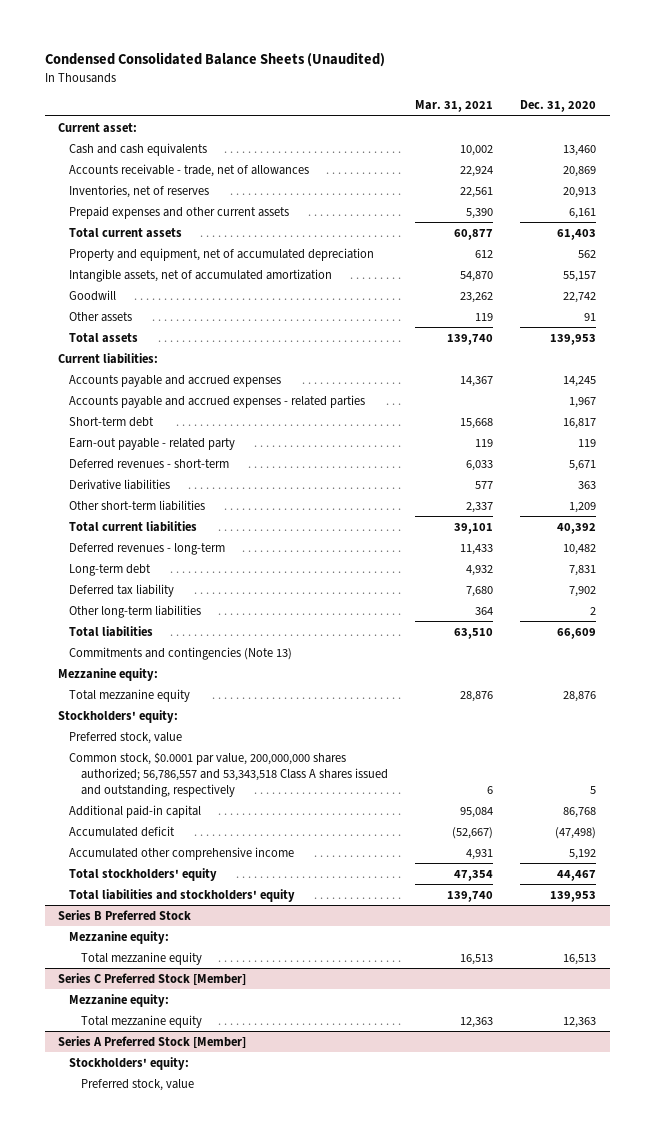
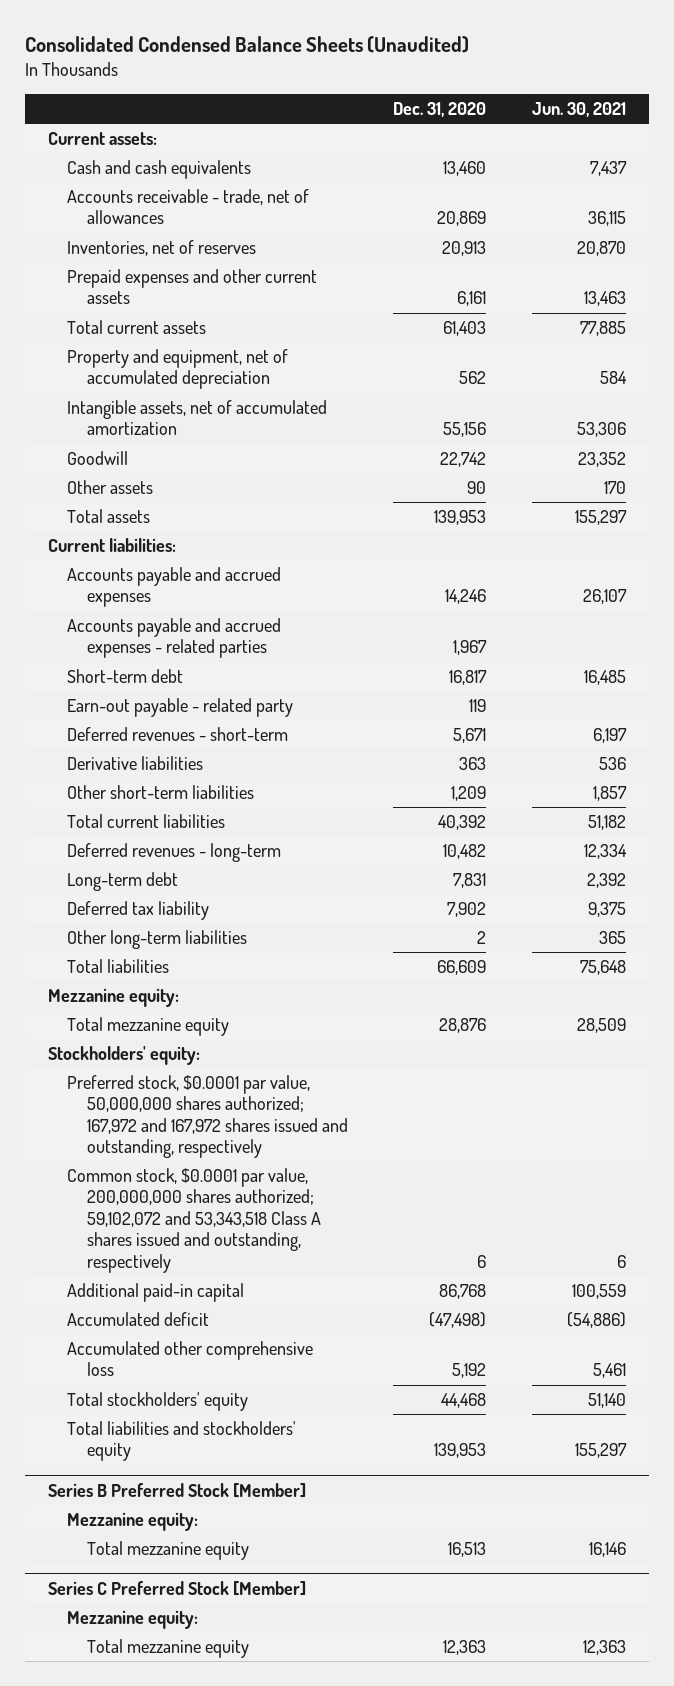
- Condensed Consolidated Balance Sheets (Unaudited)
+ Consolidated Condensed Balance Sheets (Unaudited)
- | Mar. 31, 2021 | Dec. 31, 2020
+ | Dec. 31, 2020 | Jun. 30, 2021
- Current asset:
+ Current assets:
- Intangible assets, net of accumulated amortization | 54,870 | 55,157
+ Intangible assets, net of accumulated amortization | 55,156 | 53,306
- Other assets | 119 | 91
+ Other assets | 90 | 170
- Accounts payable and accrued expenses | 14,367 | 14,245
+ Accounts payable and accrued expenses | 14,246 | 26,107
- Commitments and contingencies (Note 13)
- Preferred stock, value
- Common stock, $0.0001 par value, 200,000,000 shares authorized; 56,786,557 and 53,343,518 Class A shares issued and outstanding, respectively | 6 | 5
+ Preferred stock, $0.0001 par value, 50,000,000 shares authorized; 167,972 and 167,972 shares issued and outstanding, respectively
+ Common stock, $0.0001 par value, 200,000,000 shares authorized; 59,102,072 and 53,343,518 Class A shares issued and outstanding, respectively | 6 | 6
- Accumulated other comprehensive income | 4,931 | 5,192
- Total stockholders' equity | 47,354 | 44,467
+ Accumulated other comprehensive loss | 5,192 | 5,461
+ Total stockholders' equity | 44,468 | 51,140
- Series B Preferred Stock
+ Series B Preferred Stock [Member]
- Series A Preferred Stock [Member]
- Stockholders' equity:
- Preferred stock, value

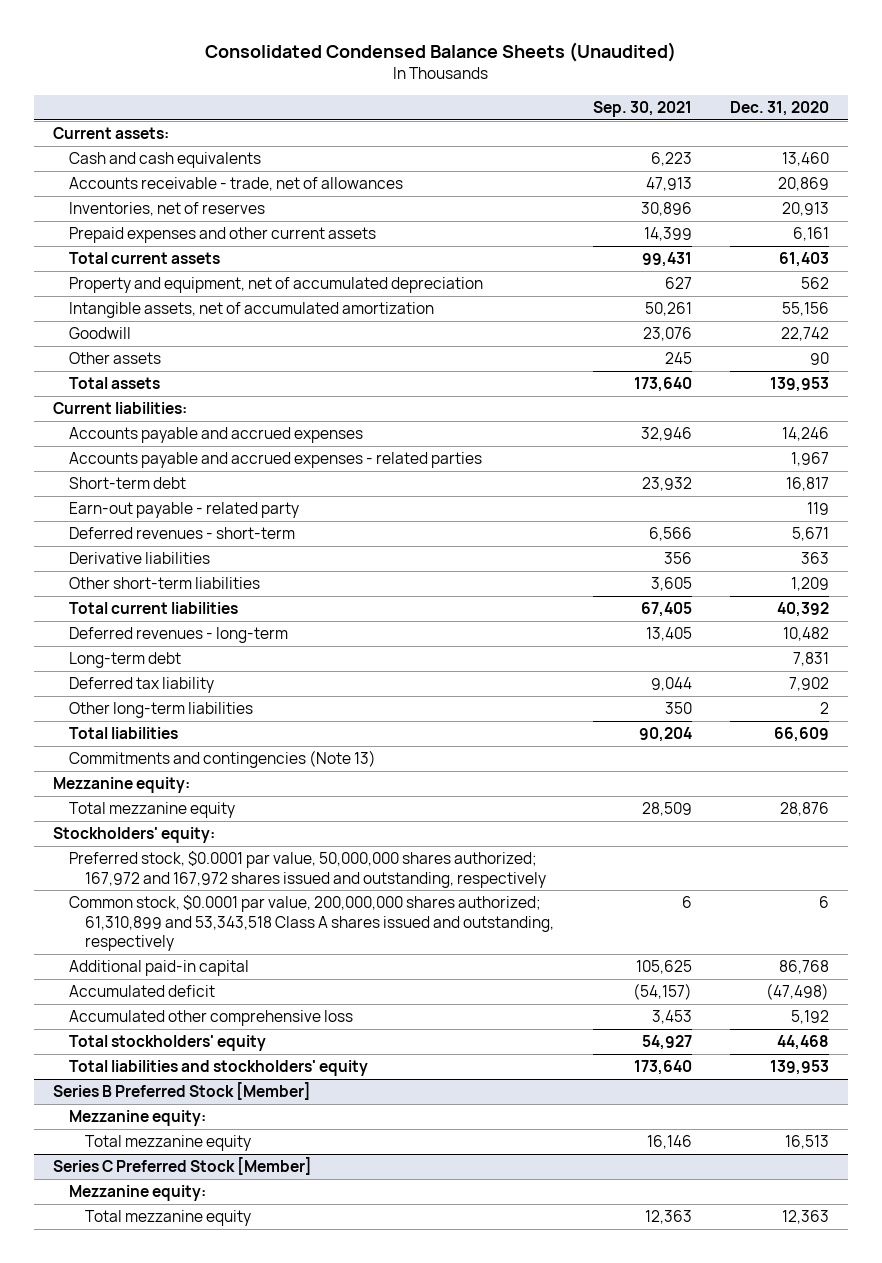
- | Dec. 31, 2020 | Jun. 30, 2021
+ | Sep. 30, 2021 | Dec. 31, 2020
+ Commitments and contingencies (Note 13)
- Common stock, $0.0001 par value, 200,000,000 shares authorized; 59,102,072 and 53,343,518 Class A shares issued and outstanding, respectively | 6 | 6
+ Common stock, $0.0001 par value, 200,000,000 shares authorized; 61,310,899 and 53,343,518 Class A shares issued and outstanding, respectively | 6 | 6

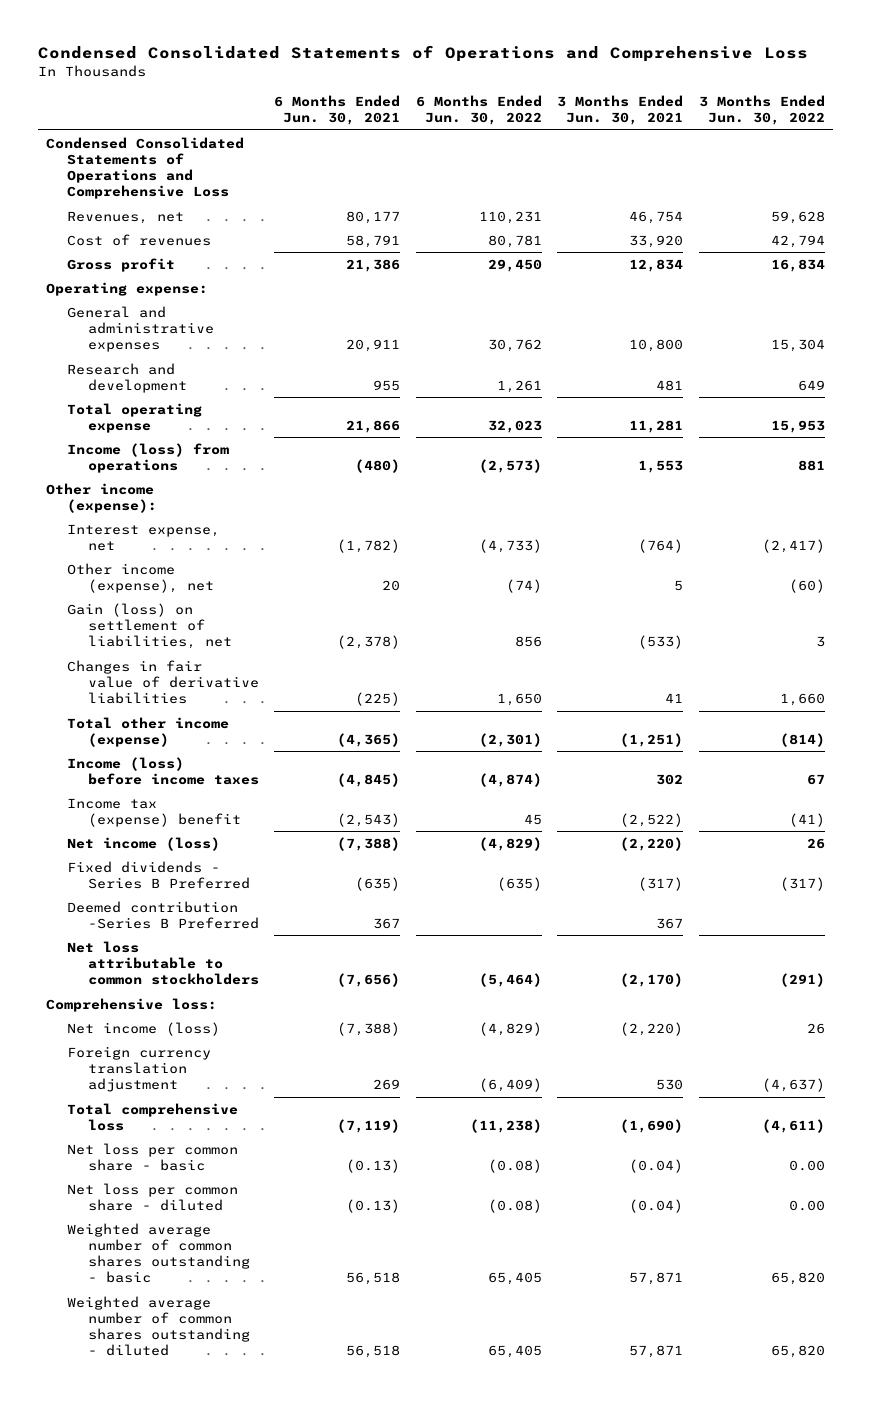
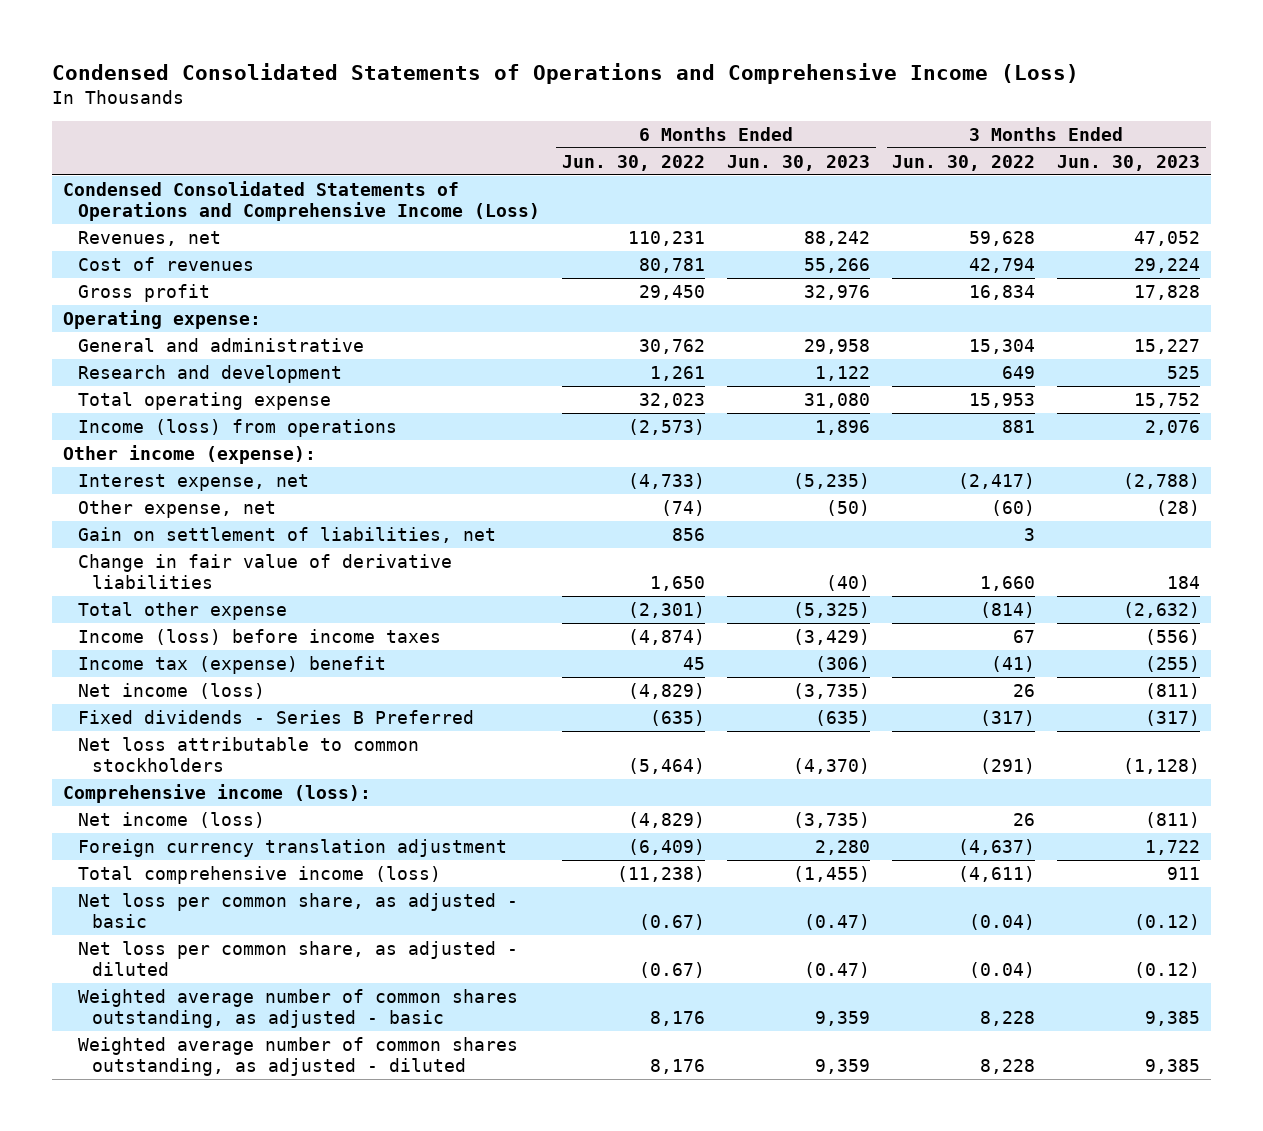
- Condensed Consolidated Statements of Operations and Comprehensive Loss
+ Condensed Consolidated Statements of Operations and Comprehensive Income (Loss)
- | 6 Months Ended Jun. 30, 2021 | 6 Months Ended Jun. 30, 2022 | 3 Months Ended Jun. 30, 2021 | 3 Months Ended Jun. 30, 2022
+ | 6 Months Ended Jun. 30, 2022 | 6 Months Ended Jun. 30, 2023 | 3 Months Ended Jun. 30, 2022 | 3 Months Ended Jun. 30, 2023
- Condensed Consolidated Statements of Operations and Comprehensive Loss
+ Condensed Consolidated Statements of Operations and Comprehensive Income (Loss)
- General and administrative expenses | 20,911 | 30,762 | 10,800 | 15,304
+ General and administrative | 30,762 | 29,958 | 15,304 | 15,227
- Other income (expense), net | 20 | (74) | 5 | (60)
- Gain (loss) on settlement of liabilities, net | (2,378) | 856 | (533) | 3
- Changes in fair value of derivative liabilities | (225) | 1,650 | 41 | 1,660
- Total other income (expense) | (4,365) | (2,301) | (1,251) | (814)
+ Other expense, net | (74) | (50) | (60) | (28)
+ Gain on settlement of liabilities, net | 856 | | 3 |
+ Change in fair value of derivative liabilities | 1,650 | (40) | 1,660 | 184
+ Total other expense | (2,301) | (5,325) | (814) | (2,632)
- Deemed contribution -Series B Preferred | 367 | | 367 |
- Comprehensive loss:
+ Comprehensive income (loss):
- Total comprehensive loss | (7,119) | (11,238) | (1,690) | (4,611)
- Net loss per common share - basic | (0.13) | (0.08) | (0.04) | 0.00
- Net loss per common share - diluted | (0.13) | (0.08) | (0.04) | 0.00
- Weighted average number of common shares outstanding - basic | 56,518 | 65,405 | 57,871 | 65,820
- Weighted average number of common shares outstanding - diluted | 56,518 | 65,405 | 57,871 | 65,820
+ Total comprehensive income (loss) | (11,238) | (1,455) | (4,611) | 911
+ Net loss per common share, as adjusted - basic | (0.67) | (0.47) | (0.04) | (0.12)
+ Net loss per common share, as adjusted - diluted | (0.67) | (0.47) | (0.04) | (0.12)
+ Weighted average number of common shares outstanding, as adjusted - basic | 8,176 | 9,359 | 8,228 | 9,385
+ Weighted average number of common shares outstanding, as adjusted - diluted | 8,176 | 9,359 | 8,228 | 9,385

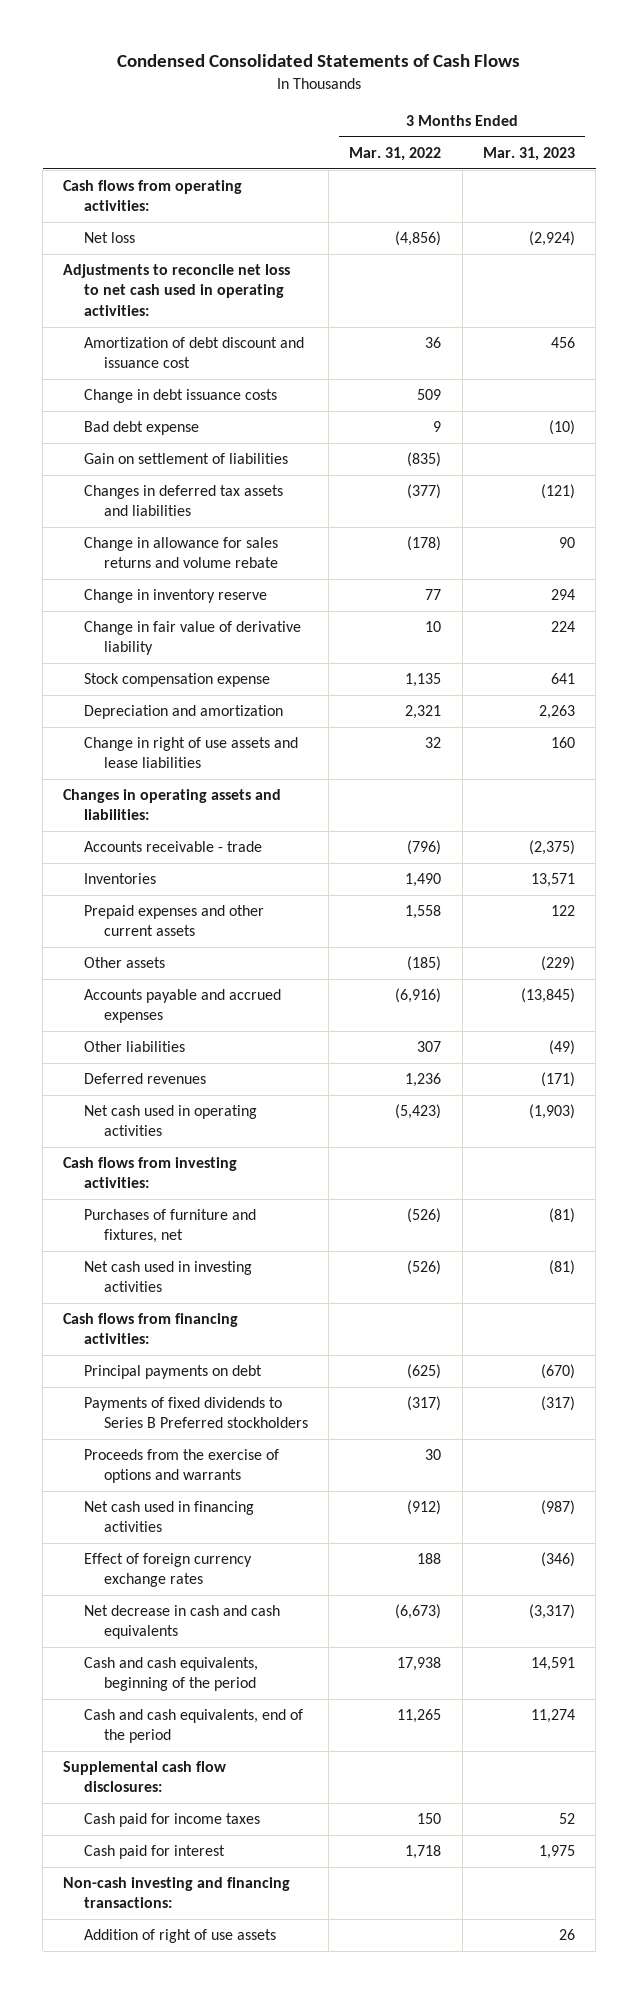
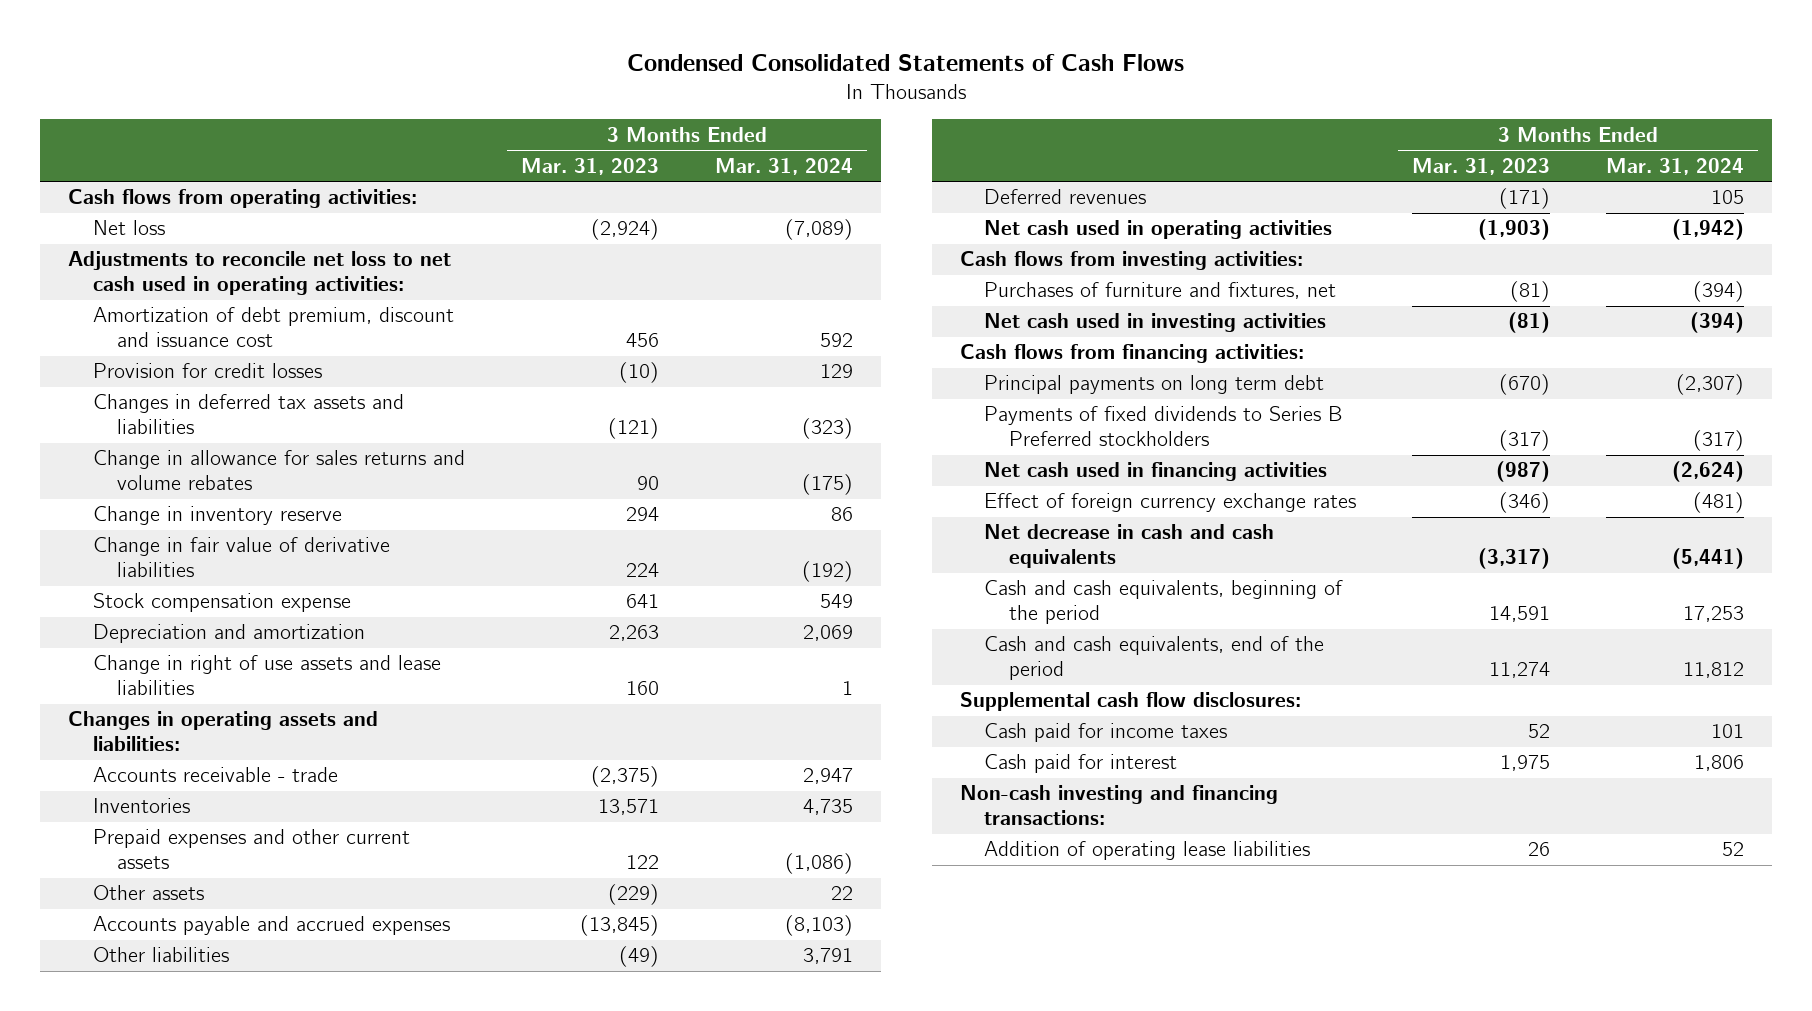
- | 3 Months Ended Mar. 31, 2022 | 3 Months Ended Mar. 31, 2023
+ | 3 Months Ended Mar. 31, 2023 | 3 Months Ended Mar. 31, 2024
- Amortization of debt discount and issuance cost | 36 | 456
- Change in debt issuance costs | 509 |
- Bad debt expense | 9 | (10)
- Gain on settlement of liabilities | (835) |
+ Amortization of debt premium, discount and issuance cost | 456 | 592
+ Provision for credit losses | (10) | 129
- Change in allowance for sales returns and volume rebate | (178) | 90
+ Change in allowance for sales returns and volume rebates | 90 | (175)
- Change in fair value of derivative liability | 10 | 224
+ Change in fair value of derivative liabilities | 224 | (192)
- Principal payments on debt | (625) | (670)
+ Principal payments on long term debt | (670) | (2,307)
- Proceeds from the exercise of options and warrants | 30 |
- Addition of right of use assets | | 26
+ Addition of operating lease liabilities | 26 | 52

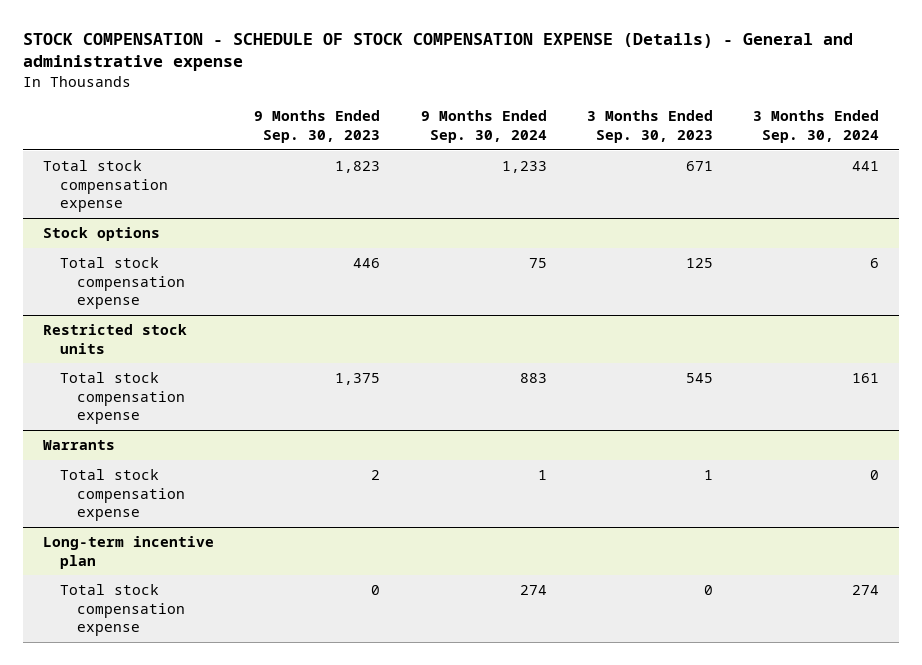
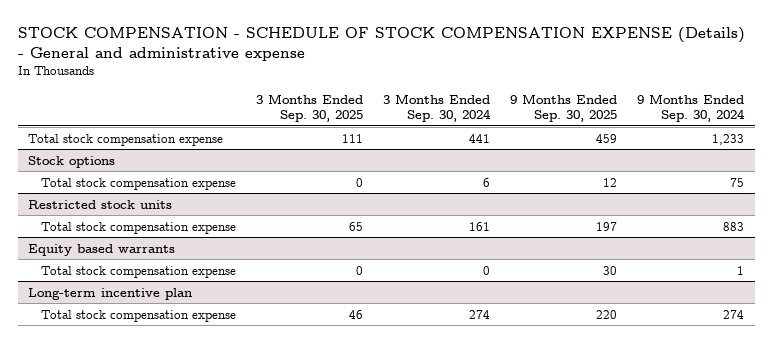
- | 9 Months Ended Sep. 30, 2023 | 9 Months Ended Sep. 30, 2024 | 3 Months Ended Sep. 30, 2023 | 3 Months Ended Sep. 30, 2024
+ | 3 Months Ended Sep. 30, 2025 | 3 Months Ended Sep. 30, 2024 | 9 Months Ended Sep. 30, 2025 | 9 Months Ended Sep. 30, 2024
- Warrants
+ Equity based warrants

